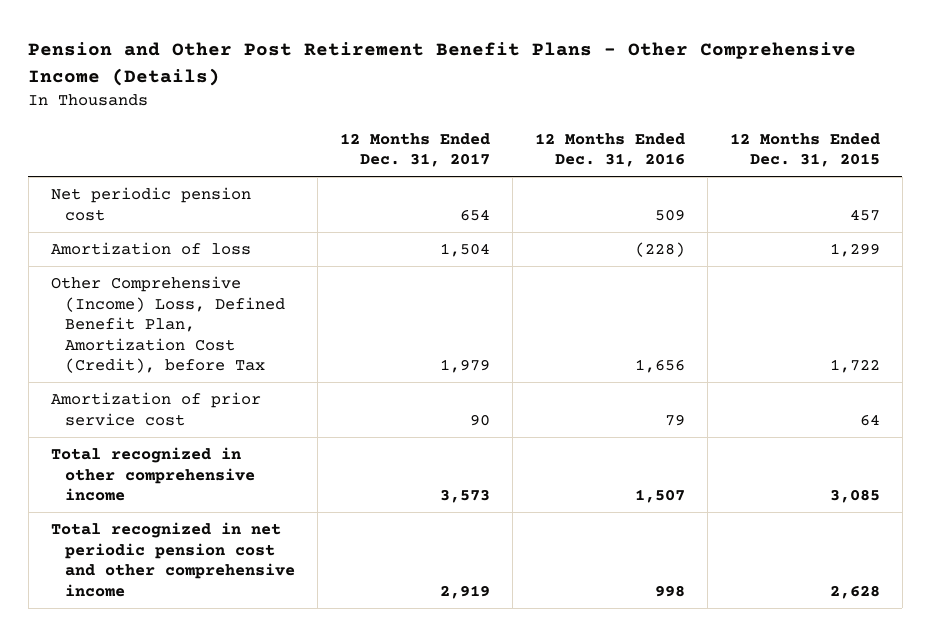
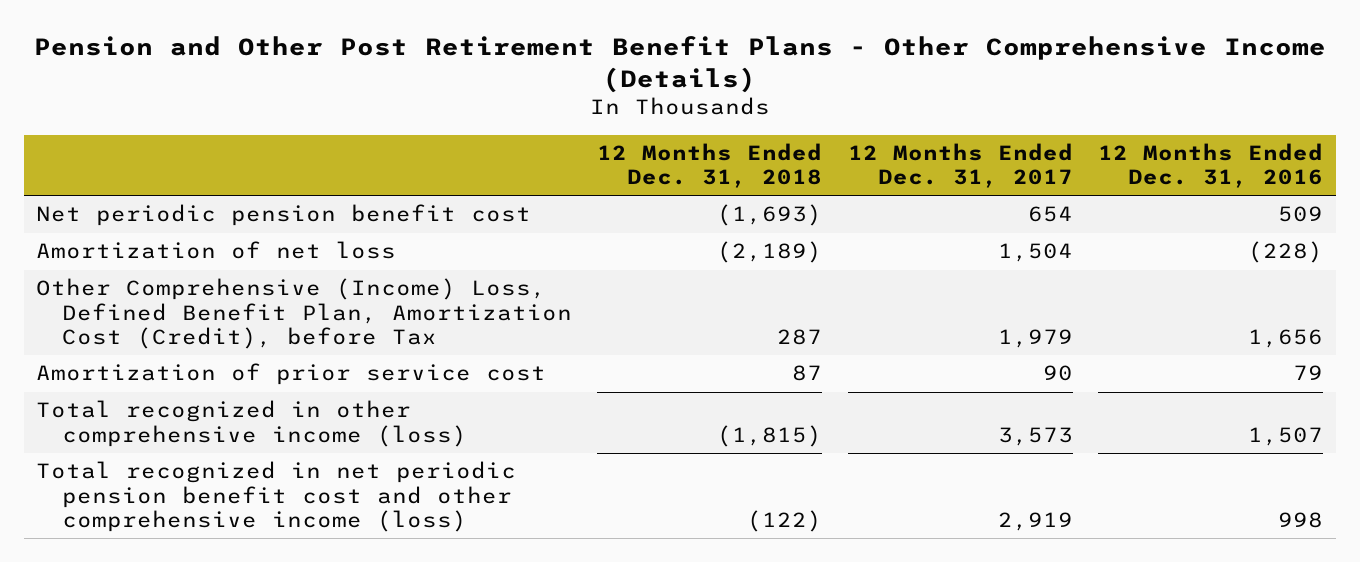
- | 12 Months Ended Dec. 31, 2017 | 12 Months Ended Dec. 31, 2016 | 12 Months Ended Dec. 31, 2015
+ | 12 Months Ended Dec. 31, 2018 | 12 Months Ended Dec. 31, 2017 | 12 Months Ended Dec. 31, 2016
- Net periodic pension cost | 654 | 509 | 457
- Amortization of loss | 1,504 | (228) | 1,299
+ Net periodic pension benefit cost | (1,693) | 654 | 509
+ Amortization of net loss | (2,189) | 1,504 | (228)
- Total recognized in other comprehensive income | 3,573 | 1,507 | 3,085
- Total recognized in net periodic pension cost and other comprehensive income | 2,919 | 998 | 2,628
+ Total recognized in other comprehensive income (loss) | (1,815) | 3,573 | 1,507
+ Total recognized in net periodic pension benefit cost and other comprehensive income (loss) | (122) | 2,919 | 998

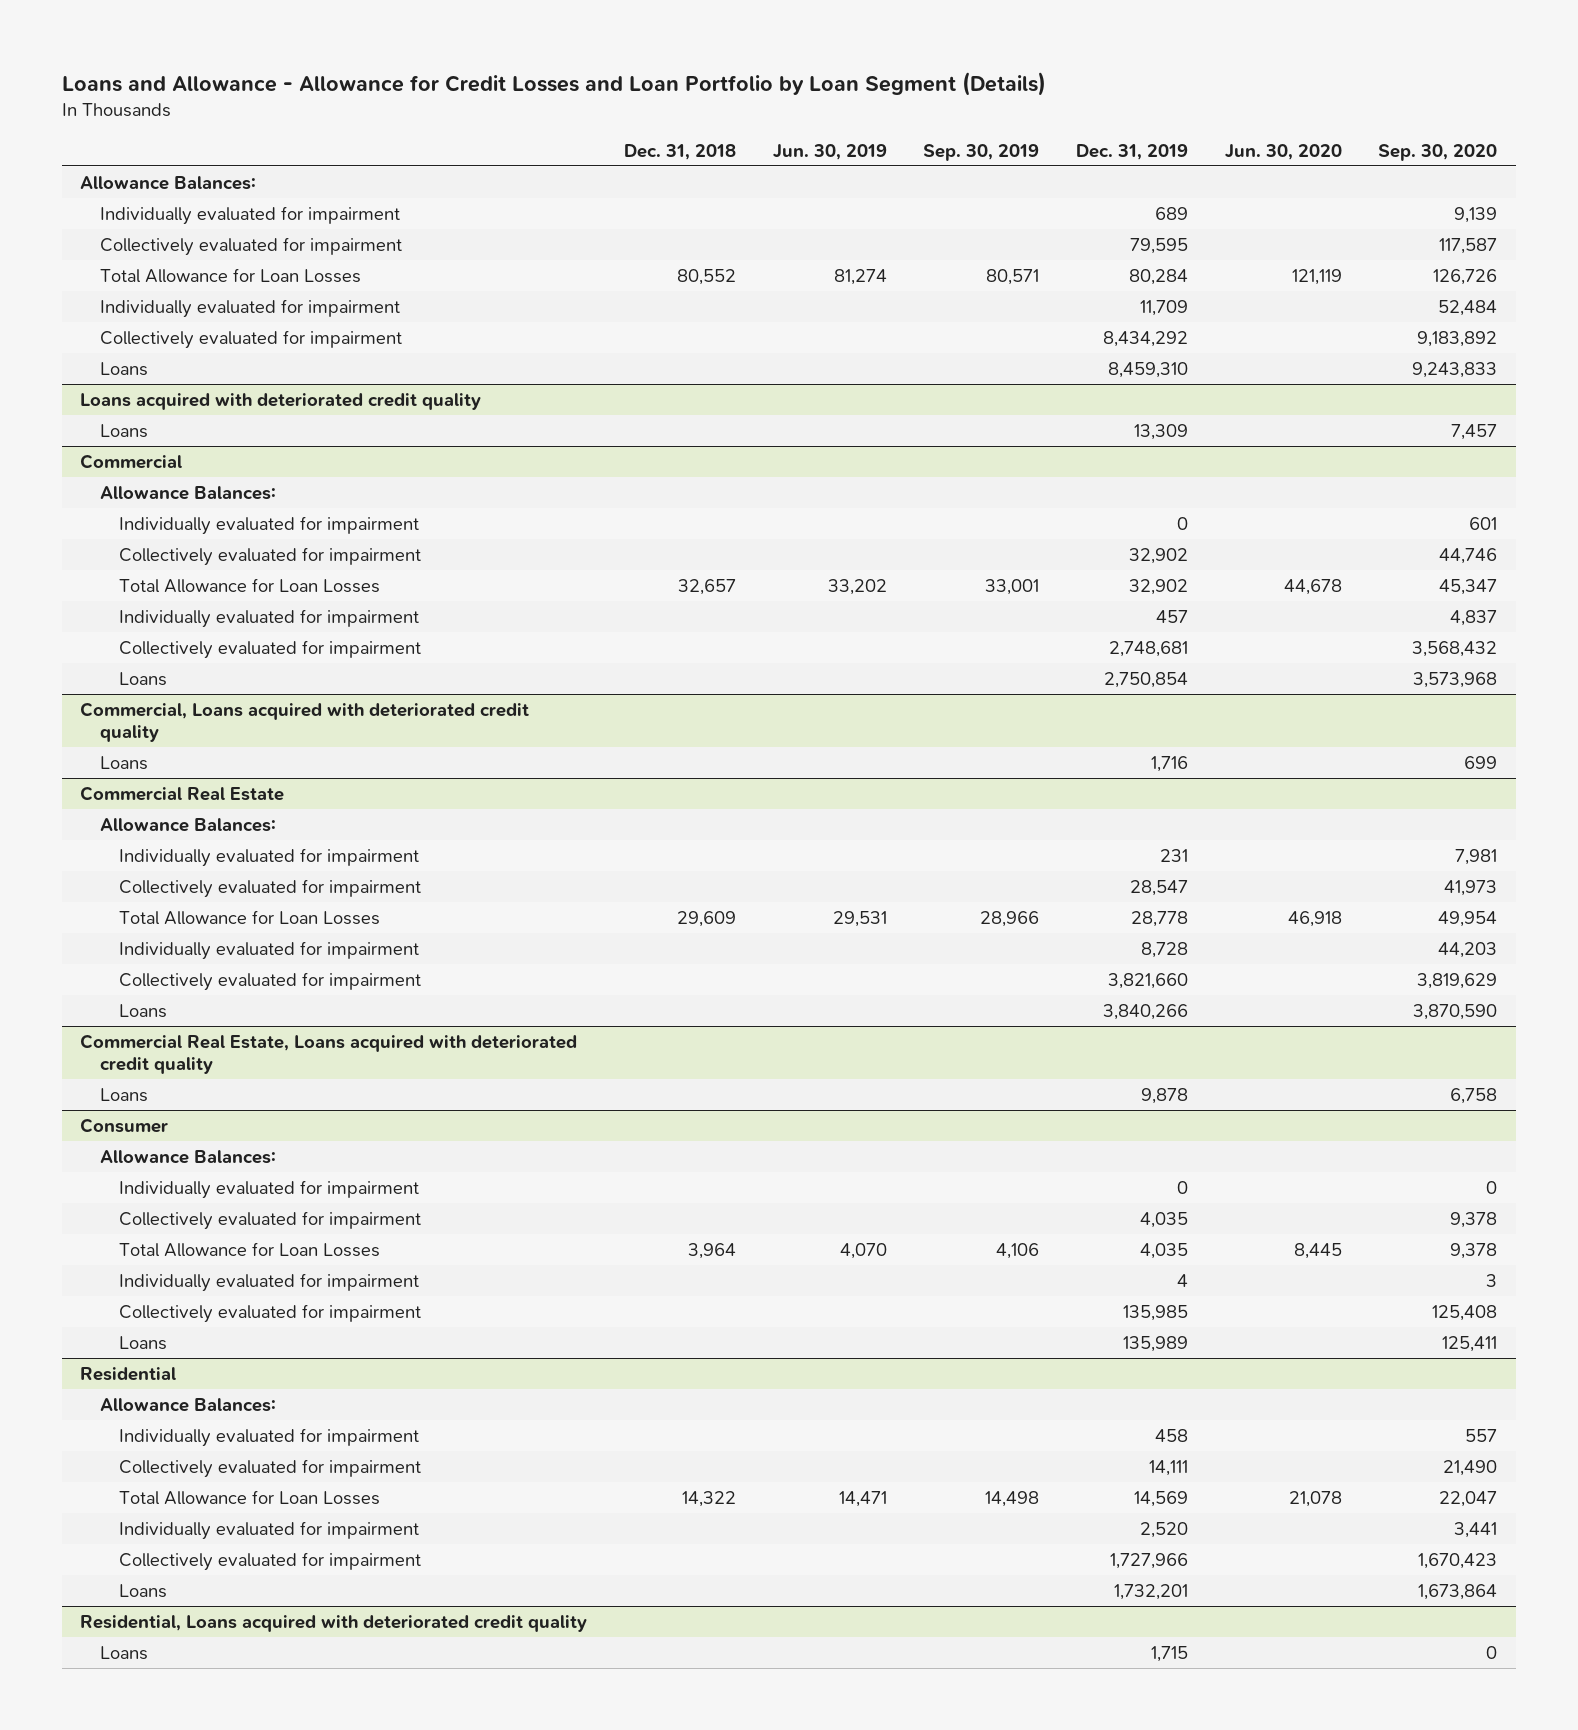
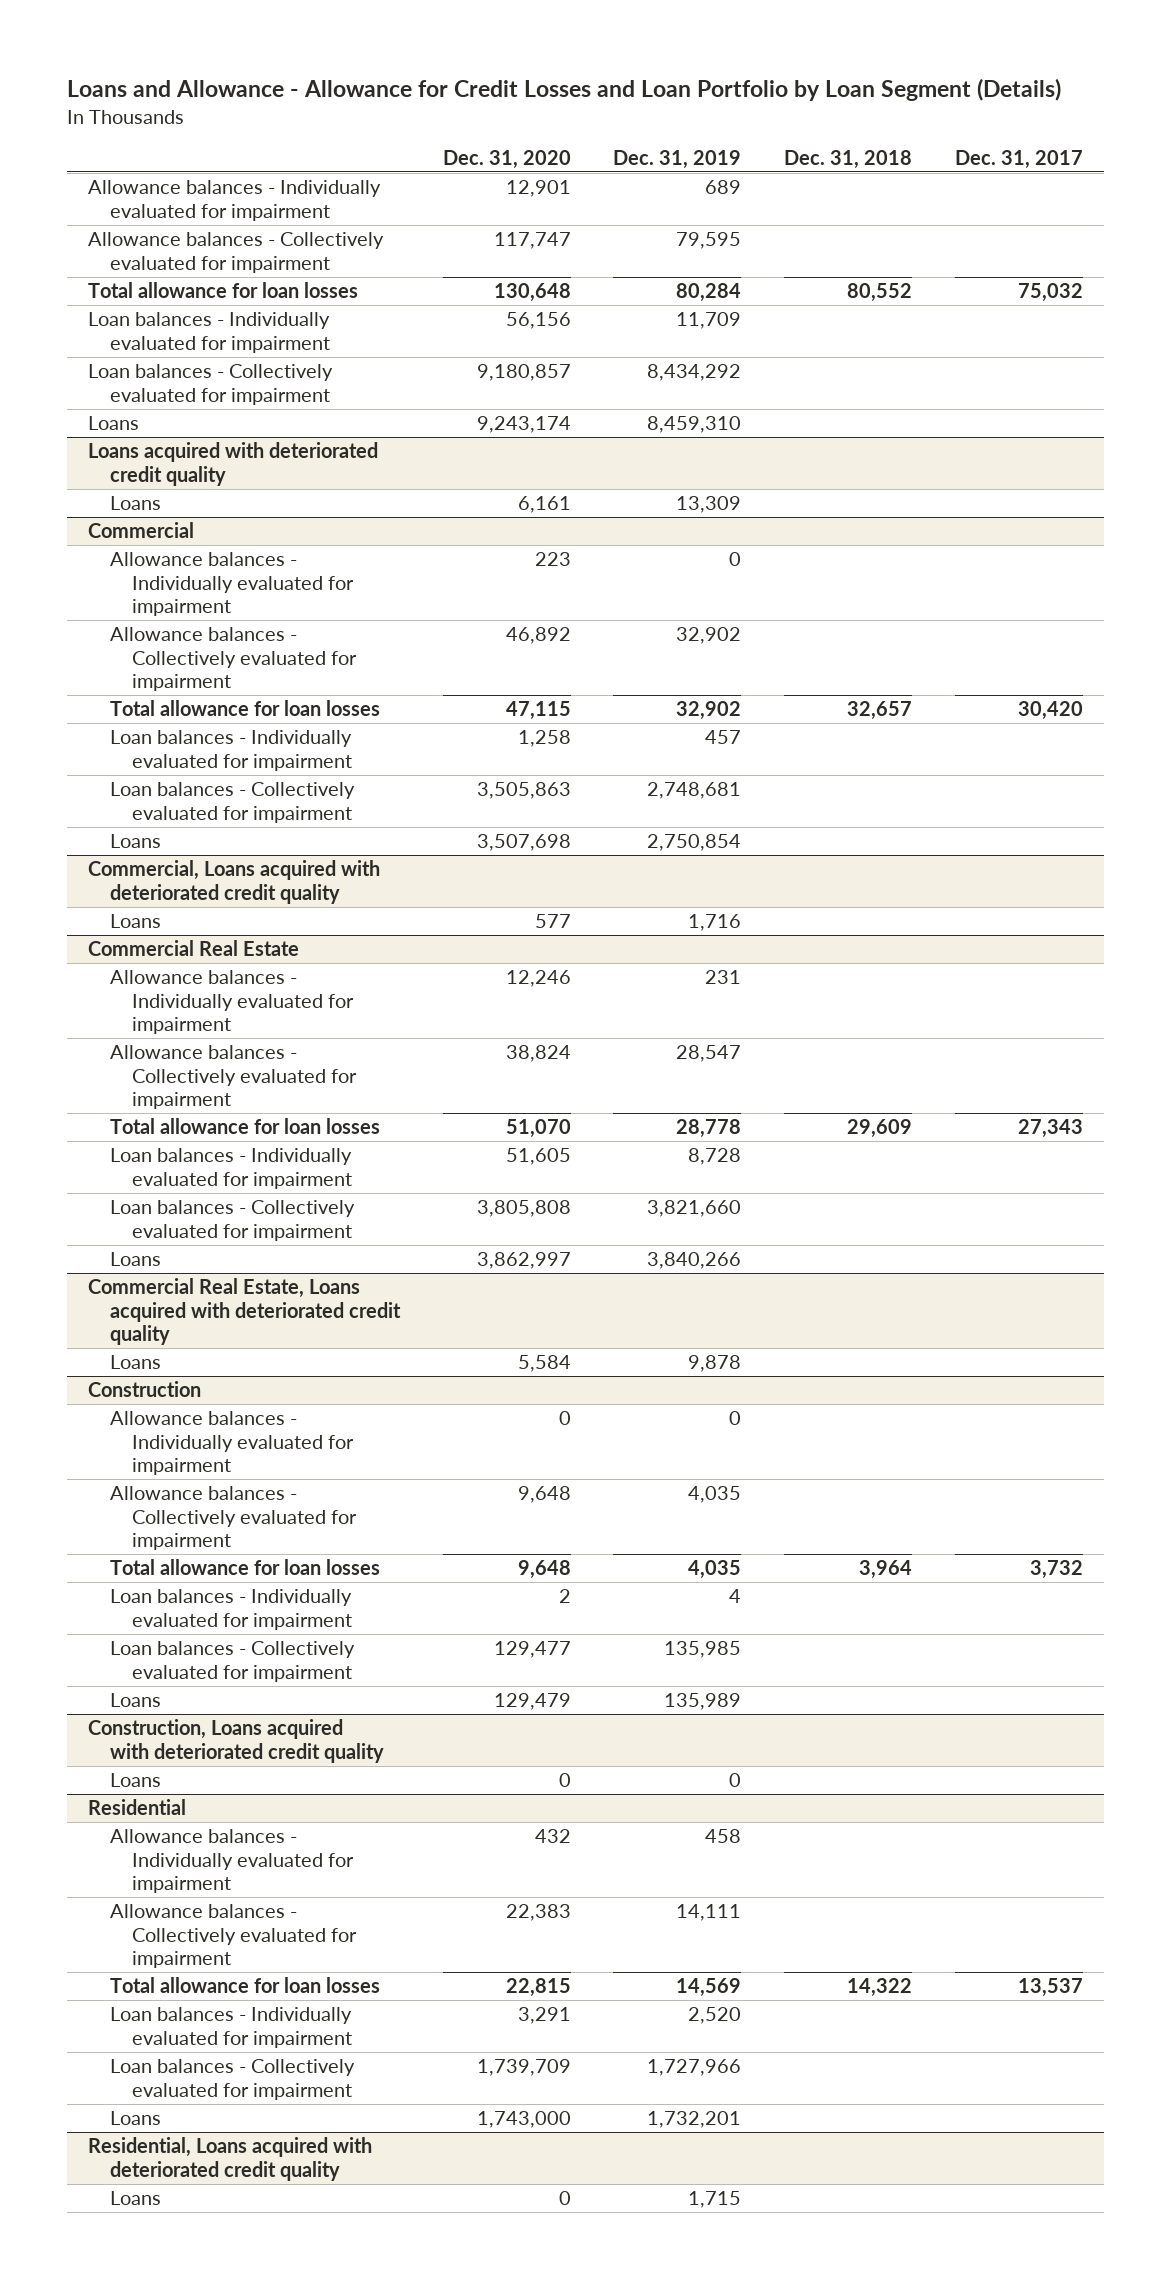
- | Dec. 31, 2018 | Jun. 30, 2019 | Sep. 30, 2019 | Dec. 31, 2019 | Jun. 30, 2020 | Sep. 30, 2020
+ | Dec. 31, 2020 | Dec. 31, 2019 | Dec. 31, 2018 | Dec. 31, 2017
- Allowance Balances:
- Individually evaluated for impairment | | | | 689 | | 9,139
- Collectively evaluated for impairment | | | | 79,595 | | 117,587
- Total Allowance for Loan Losses | 80,552 | 81,274 | 80,571 | 80,284 | 121,119 | 126,726
- Individually evaluated for impairment | | | | 11,709 | | 52,484
- Collectively evaluated for impairment | | | | 8,434,292 | | 9,183,892
+ Allowance balances - Individually evaluated for impairment | 12,901 | 689 | |
+ Allowance balances - Collectively evaluated for impairment | 117,747 | 79,595 | |
+ Total allowance for loan losses | 130,648 | 80,284 | 80,552 | 75,032
+ Loan balances - Individually evaluated for impairment | 56,156 | 11,709 | |
+ Loan balances - Collectively evaluated for impairment | 9,180,857 | 8,434,292 | |
@ Commercial
- Allowance Balances:
- Individually evaluated for impairment | | | | 0 | | 601
- Collectively evaluated for impairment | | | | 32,902 | | 44,746
- Total Allowance for Loan Losses | 32,657 | 33,202 | 33,001 | 32,902 | 44,678 | 45,347
- Individually evaluated for impairment | | | | 457 | | 4,837
- Collectively evaluated for impairment | | | | 2,748,681 | | 3,568,432
+ Allowance balances - Individually evaluated for impairment | 223 | 0 | |
+ Allowance balances - Collectively evaluated for impairment | 46,892 | 32,902 | |
+ Total allowance for loan losses | 47,115 | 32,902 | 32,657 | 30,420
+ Loan balances - Individually evaluated for impairment | 1,258 | 457 | |
+ Loan balances - Collectively evaluated for impairment | 3,505,863 | 2,748,681 | |
@ Commercial Real Estate
- Allowance Balances:
- Individually evaluated for impairment | | | | 231 | | 7,981
- Collectively evaluated for impairment | | | | 28,547 | | 41,973
- Total Allowance for Loan Losses | 29,609 | 29,531 | 28,966 | 28,778 | 46,918 | 49,954
- Individually evaluated for impairment | | | | 8,728 | | 44,203
- Collectively evaluated for impairment | | | | 3,821,660 | | 3,819,629
+ Allowance balances - Individually evaluated for impairment | 12,246 | 231 | |
+ Allowance balances - Collectively evaluated for impairment | 38,824 | 28,547 | |
+ Total allowance for loan losses | 51,070 | 28,778 | 29,609 | 27,343
+ Loan balances - Individually evaluated for impairment | 51,605 | 8,728 | |
+ Loan balances - Collectively evaluated for impairment | 3,805,808 | 3,821,660 | |
- Consumer
- Allowance Balances:
- Individually evaluated for impairment | | | | 0 | | 0
- Collectively evaluated for impairment | | | | 4,035 | | 9,378
- Total Allowance for Loan Losses | 3,964 | 4,070 | 4,106 | 4,035 | 8,445 | 9,378
- Individually evaluated for impairment | | | | 4 | | 3
- Collectively evaluated for impairment | | | | 135,985 | | 125,408
+ Construction
+ Allowance balances - Individually evaluated for impairment | 0 | 0 | |
+ Allowance balances - Collectively evaluated for impairment | 9,648 | 4,035 | |
+ Total allowance for loan losses | 9,648 | 4,035 | 3,964 | 3,732
+ Loan balances - Individually evaluated for impairment | 2 | 4 | |
+ Loan balances - Collectively evaluated for impairment | 129,477 | 135,985 | |
+ Construction, Loans acquired with deteriorated credit quality
+ Loans | 0 | 0 | |
@ Residential
- Allowance Balances:
- Individually evaluated for impairment | | | | 458 | | 557
- Collectively evaluated for impairment | | | | 14,111 | | 21,490
- Total Allowance for Loan Losses | 14,322 | 14,471 | 14,498 | 14,569 | 21,078 | 22,047
- Individually evaluated for impairment | | | | 2,520 | | 3,441
- Collectively evaluated for impairment | | | | 1,727,966 | | 1,670,423
+ Allowance balances - Individually evaluated for impairment | 432 | 458 | |
+ Allowance balances - Collectively evaluated for impairment | 22,383 | 14,111 | |
+ Total allowance for loan losses | 22,815 | 14,569 | 14,322 | 13,537
+ Loan balances - Individually evaluated for impairment | 3,291 | 2,520 | |
+ Loan balances - Collectively evaluated for impairment | 1,739,709 | 1,727,966 | |

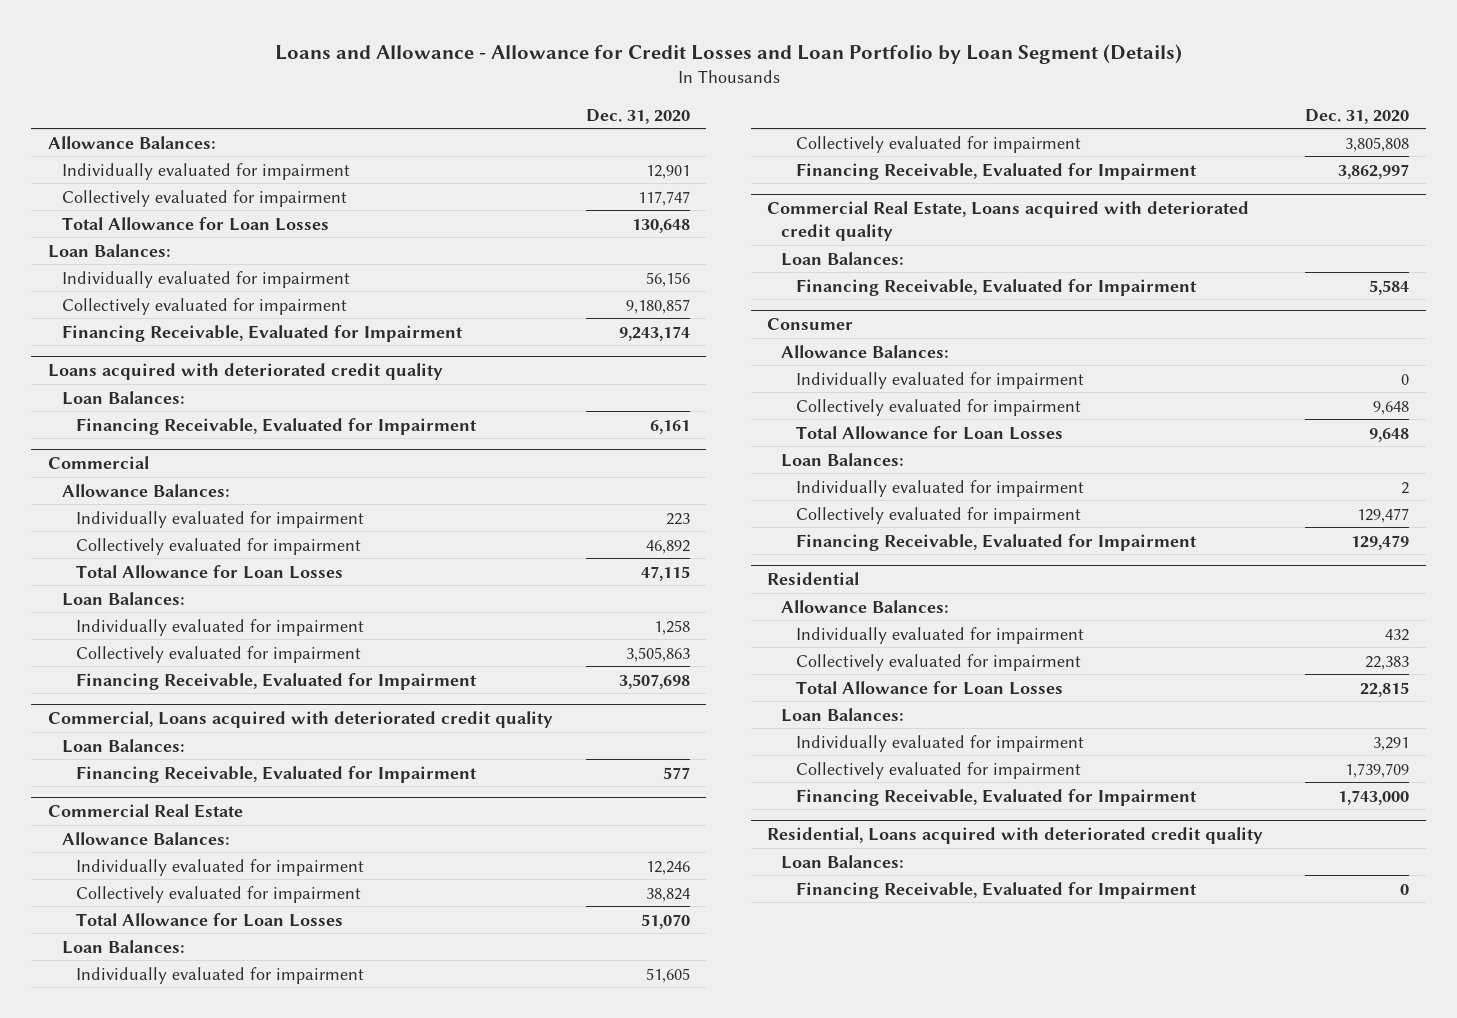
- | Dec. 31, 2020 | Dec. 31, 2019 | Dec. 31, 2018 | Dec. 31, 2017
+ | Dec. 31, 2020
- Allowance balances - Individually evaluated for impairment | 12,901 | 689 | |
- Allowance balances - Collectively evaluated for impairment | 117,747 | 79,595 | |
- Total allowance for loan losses | 130,648 | 80,284 | 80,552 | 75,032
- Loan balances - Individually evaluated for impairment | 56,156 | 11,709 | |
- Loan balances - Collectively evaluated for impairment | 9,180,857 | 8,434,292 | |
- Loans | 9,243,174 | 8,459,310 | |
+ Allowance Balances:
+ Individually evaluated for impairment | 12,901
+ Collectively evaluated for impairment | 117,747
+ Total Allowance for Loan Losses | 130,648
+ Loan Balances:
+ Individually evaluated for impairment | 56,156
+ Collectively evaluated for impairment | 9,180,857
+ Financing Receivable, Evaluated for Impairment | 9,243,174
@ Loans acquired with deteriorated credit quality
- Loans | 6,161 | 13,309 | |
+ Loan Balances:
+ Financing Receivable, Evaluated for Impairment | 6,161
@ Commercial
- Allowance balances - Individually evaluated for impairment | 223 | 0 | |
- Allowance balances - Collectively evaluated for impairment | 46,892 | 32,902 | |
- Total allowance for loan losses | 47,115 | 32,902 | 32,657 | 30,420
- Loan balances - Individually evaluated for impairment | 1,258 | 457 | |
- Loan balances - Collectively evaluated for impairment | 3,505,863 | 2,748,681 | |
- Loans | 3,507,698 | 2,750,854 | |
+ Allowance Balances:
+ Individually evaluated for impairment | 223
+ Collectively evaluated for impairment | 46,892
+ Total Allowance for Loan Losses | 47,115
+ Loan Balances:
+ Individually evaluated for impairment | 1,258
+ Collectively evaluated for impairment | 3,505,863
+ Financing Receivable, Evaluated for Impairment | 3,507,698
@ Commercial, Loans acquired with deteriorated credit quality
- Loans | 577 | 1,716 | |
+ Loan Balances:
+ Financing Receivable, Evaluated for Impairment | 577
@ Commercial Real Estate
- Allowance balances - Individually evaluated for impairment | 12,246 | 231 | |
- Allowance balances - Collectively evaluated for impairment | 38,824 | 28,547 | |
- Total allowance for loan losses | 51,070 | 28,778 | 29,609 | 27,343
- Loan balances - Individually evaluated for impairment | 51,605 | 8,728 | |
- Loan balances - Collectively evaluated for impairment | 3,805,808 | 3,821,660 | |
- Loans | 3,862,997 | 3,840,266 | |
+ Allowance Balances:
+ Individually evaluated for impairment | 12,246
+ Collectively evaluated for impairment | 38,824
+ Total Allowance for Loan Losses | 51,070
+ Loan Balances:
+ Individually evaluated for impairment | 51,605
+ Collectively evaluated for impairment | 3,805,808
+ Financing Receivable, Evaluated for Impairment | 3,862,997
@ Commercial Real Estate, Loans acquired with deteriorated credit quality
- Loans | 5,584 | 9,878 | |
- Construction
- Allowance balances - Individually evaluated for impairment | 0 | 0 | |
- Allowance balances - Collectively evaluated for impairment | 9,648 | 4,035 | |
- Total allowance for loan losses | 9,648 | 4,035 | 3,964 | 3,732
- Loan balances - Individually evaluated for impairment | 2 | 4 | |
- Loan balances - Collectively evaluated for impairment | 129,477 | 135,985 | |
- Loans | 129,479 | 135,989 | |
- Construction, Loans acquired with deteriorated credit quality
- Loans | 0 | 0 | |
@ Commercial Real Estate, Loans acquired with deteriorated credit quality
+ Loan Balances:
+ Financing Receivable, Evaluated for Impairment | 5,584
+ Consumer
+ Allowance Balances:
+ Individually evaluated for impairment | 0
+ Collectively evaluated for impairment | 9,648
+ Total Allowance for Loan Losses | 9,648
+ Loan Balances:
+ Individually evaluated for impairment | 2
+ Collectively evaluated for impairment | 129,477
+ Financing Receivable, Evaluated for Impairment | 129,479
@ Residential
- Allowance balances - Individually evaluated for impairment | 432 | 458 | |
- Allowance balances - Collectively evaluated for impairment | 22,383 | 14,111 | |
- Total allowance for loan losses | 22,815 | 14,569 | 14,322 | 13,537
- Loan balances - Individually evaluated for impairment | 3,291 | 2,520 | |
- Loan balances - Collectively evaluated for impairment | 1,739,709 | 1,727,966 | |
- Loans | 1,743,000 | 1,732,201 | |
+ Allowance Balances:
+ Individually evaluated for impairment | 432
+ Collectively evaluated for impairment | 22,383
+ Total Allowance for Loan Losses | 22,815
+ Loan Balances:
+ Individually evaluated for impairment | 3,291
+ Collectively evaluated for impairment | 1,739,709
+ Financing Receivable, Evaluated for Impairment | 1,743,000
@ Residential, Loans acquired with deteriorated credit quality
- Loans | 0 | 1,715 | |
+ Loan Balances:
+ Financing Receivable, Evaluated for Impairment | 0

